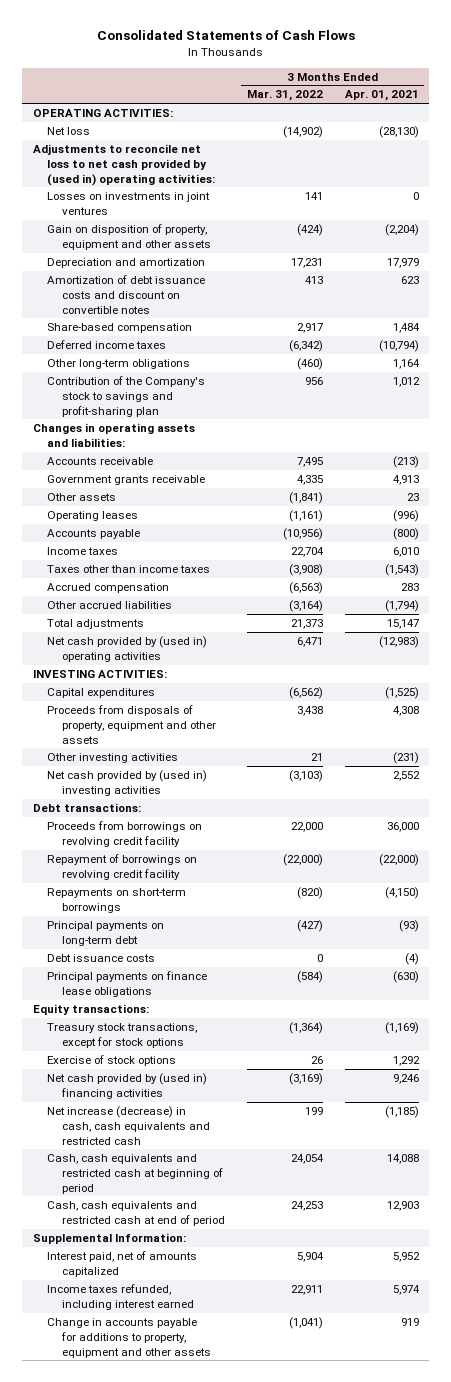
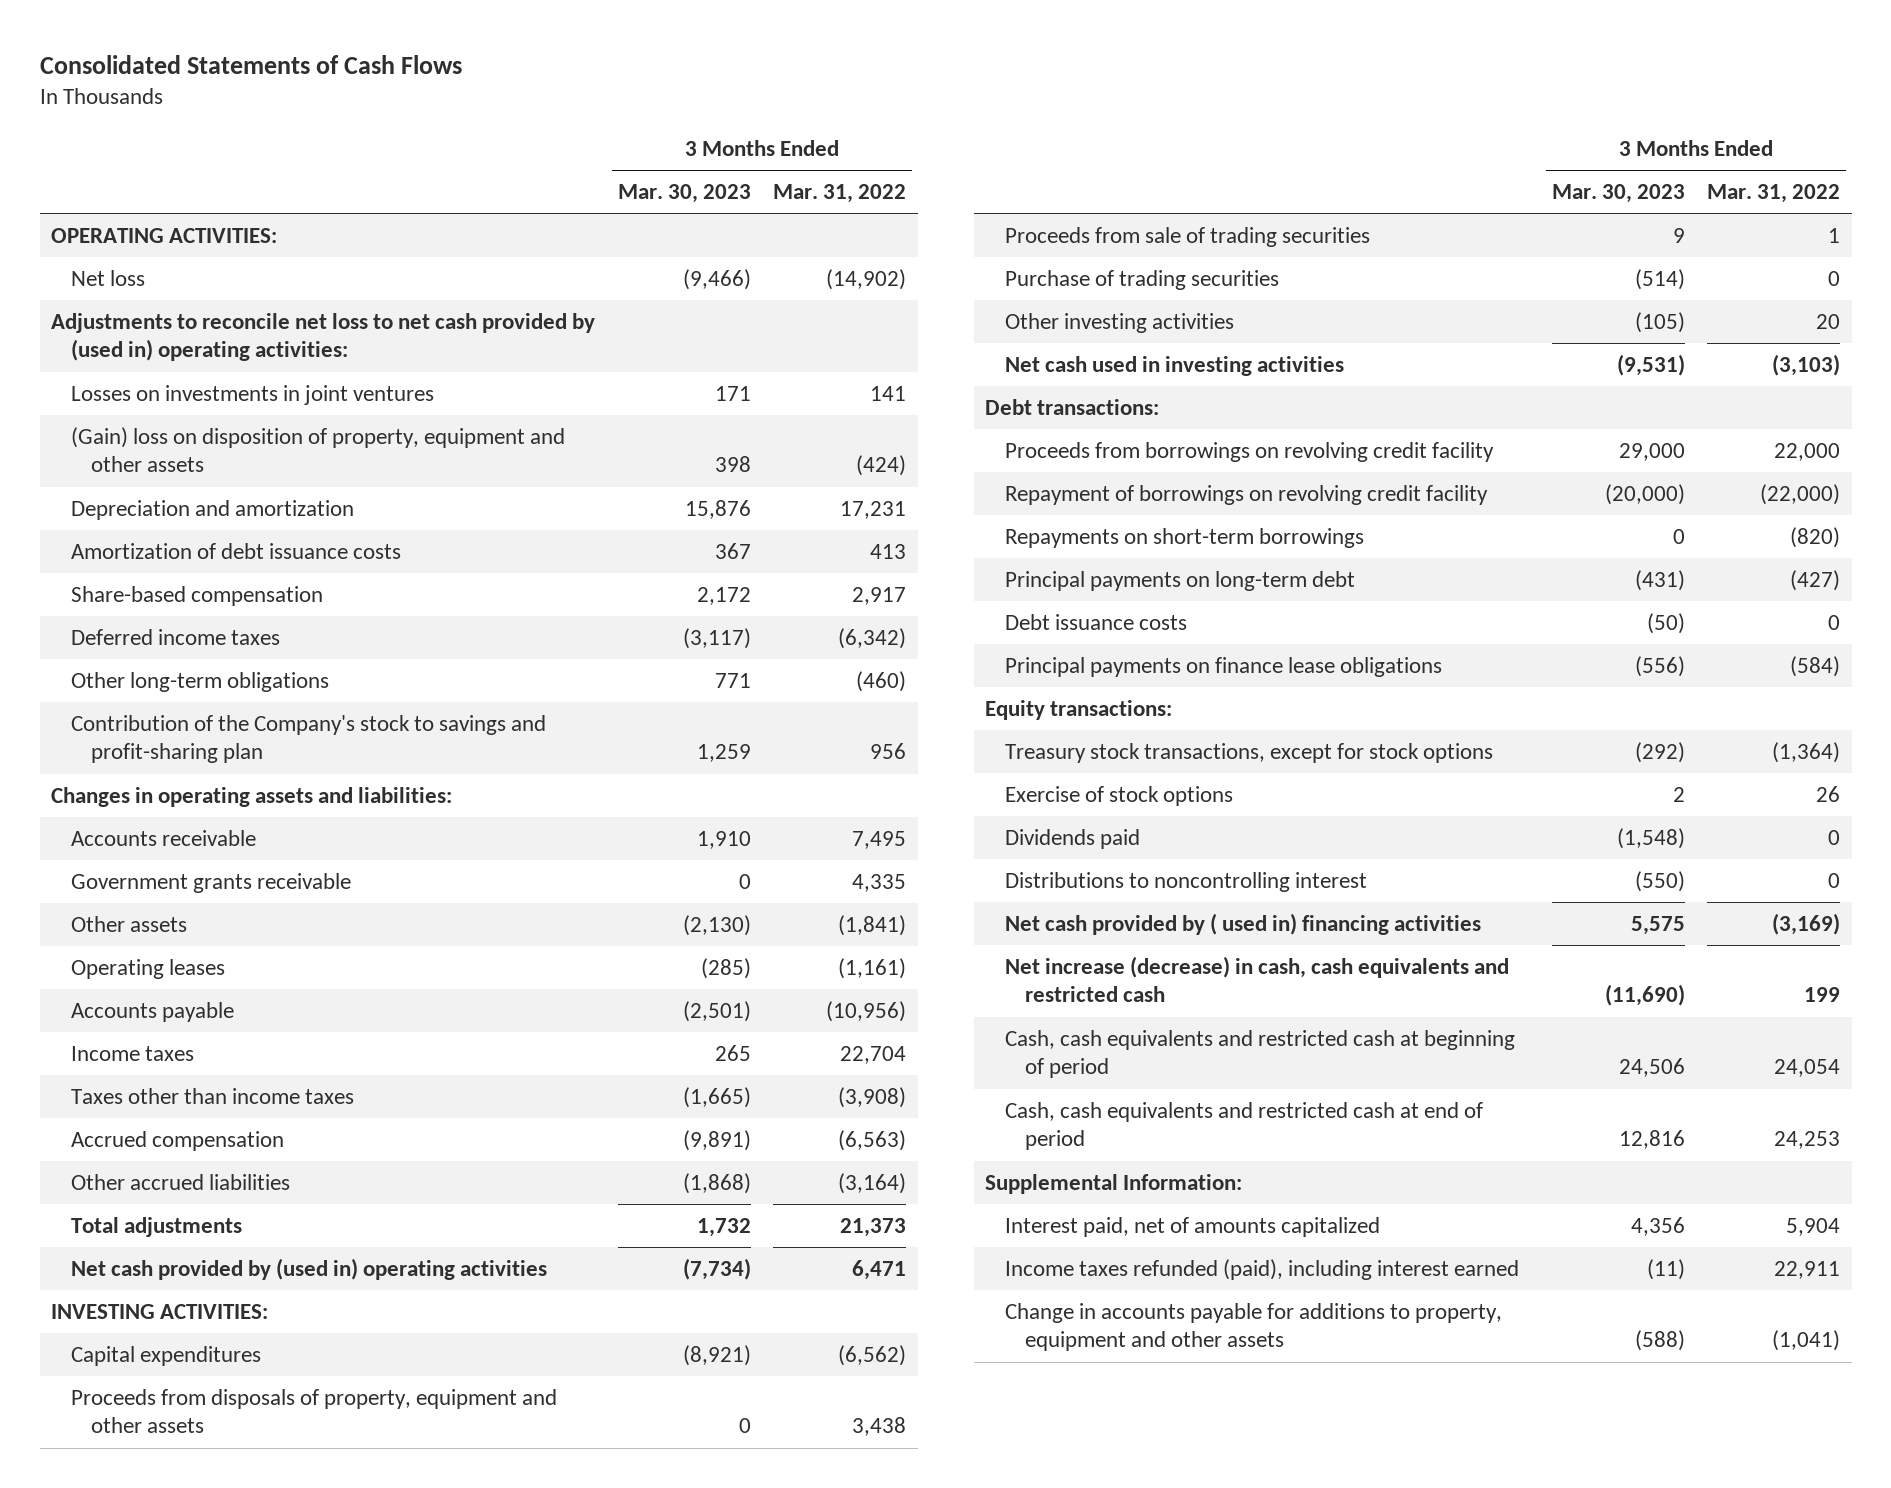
- | 3 Months Ended Mar. 31, 2022 | 3 Months Ended Apr. 01, 2021
+ | 3 Months Ended Mar. 30, 2023 | 3 Months Ended Mar. 31, 2022
- Gain on disposition of property, equipment and other assets | (424) | (2,204)
+ (Gain) loss on disposition of property, equipment and other assets | 398 | (424)
- Amortization of debt issuance costs and discount on convertible notes | 413 | 623
+ Amortization of debt issuance costs | 367 | 413
- Other investing activities | 21 | (231)
- Net cash provided by (used in) investing activities | (3,103) | 2,552
+ Proceeds from sale of trading securities | 9 | 1
+ Purchase of trading securities | (514) | 0
+ Other investing activities | (105) | 20
+ Net cash used in investing activities | (9,531) | (3,103)
- Net cash provided by (used in) financing activities | (3,169) | 9,246
+ Dividends paid | (1,548) | 0
+ Distributions to noncontrolling interest | (550) | 0
+ Net cash provided by ( used in) financing activities | 5,575 | (3,169)
- Income taxes refunded, including interest earned | 22,911 | 5,974
+ Income taxes refunded (paid), including interest earned | (11) | 22,911

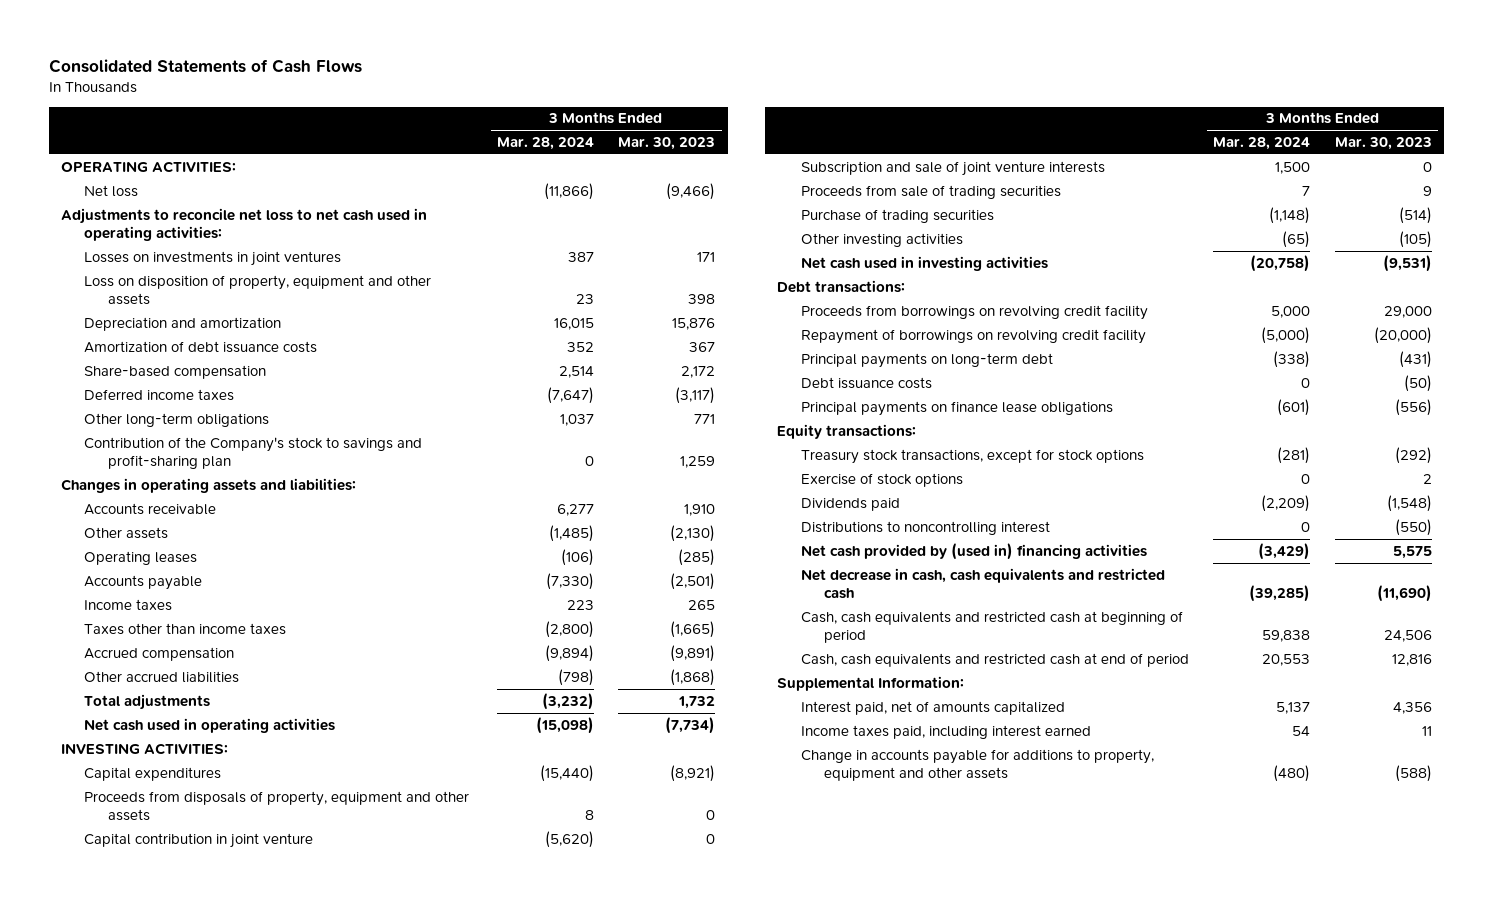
- | 3 Months Ended Mar. 30, 2023 | 3 Months Ended Mar. 31, 2022
+ | 3 Months Ended Mar. 28, 2024 | 3 Months Ended Mar. 30, 2023
- Adjustments to reconcile net loss to net cash provided by (used in) operating activities:
+ Adjustments to reconcile net loss to net cash used in operating activities:
- (Gain) loss on disposition of property, equipment and other assets | 398 | (424)
+ Loss on disposition of property, equipment and other assets | 23 | 398
- Government grants receivable | 0 | 4,335
- Net cash provided by (used in) operating activities | (7,734) | 6,471
+ Net cash used in operating activities | (15,098) | (7,734)
+ Capital contribution in joint venture | (5,620) | 0
+ Subscription and sale of joint venture interests | 1,500 | 0
- Repayments on short-term borrowings | 0 | (820)
- Net cash provided by ( used in) financing activities | 5,575 | (3,169)
- Net increase (decrease) in cash, cash equivalents and restricted cash | (11,690) | 199
+ Net cash provided by (used in) financing activities | (3,429) | 5,575
+ Net decrease in cash, cash equivalents and restricted cash | (39,285) | (11,690)
- Income taxes refunded (paid), including interest earned | (11) | 22,911
+ Income taxes paid, including interest earned | 54 | 11

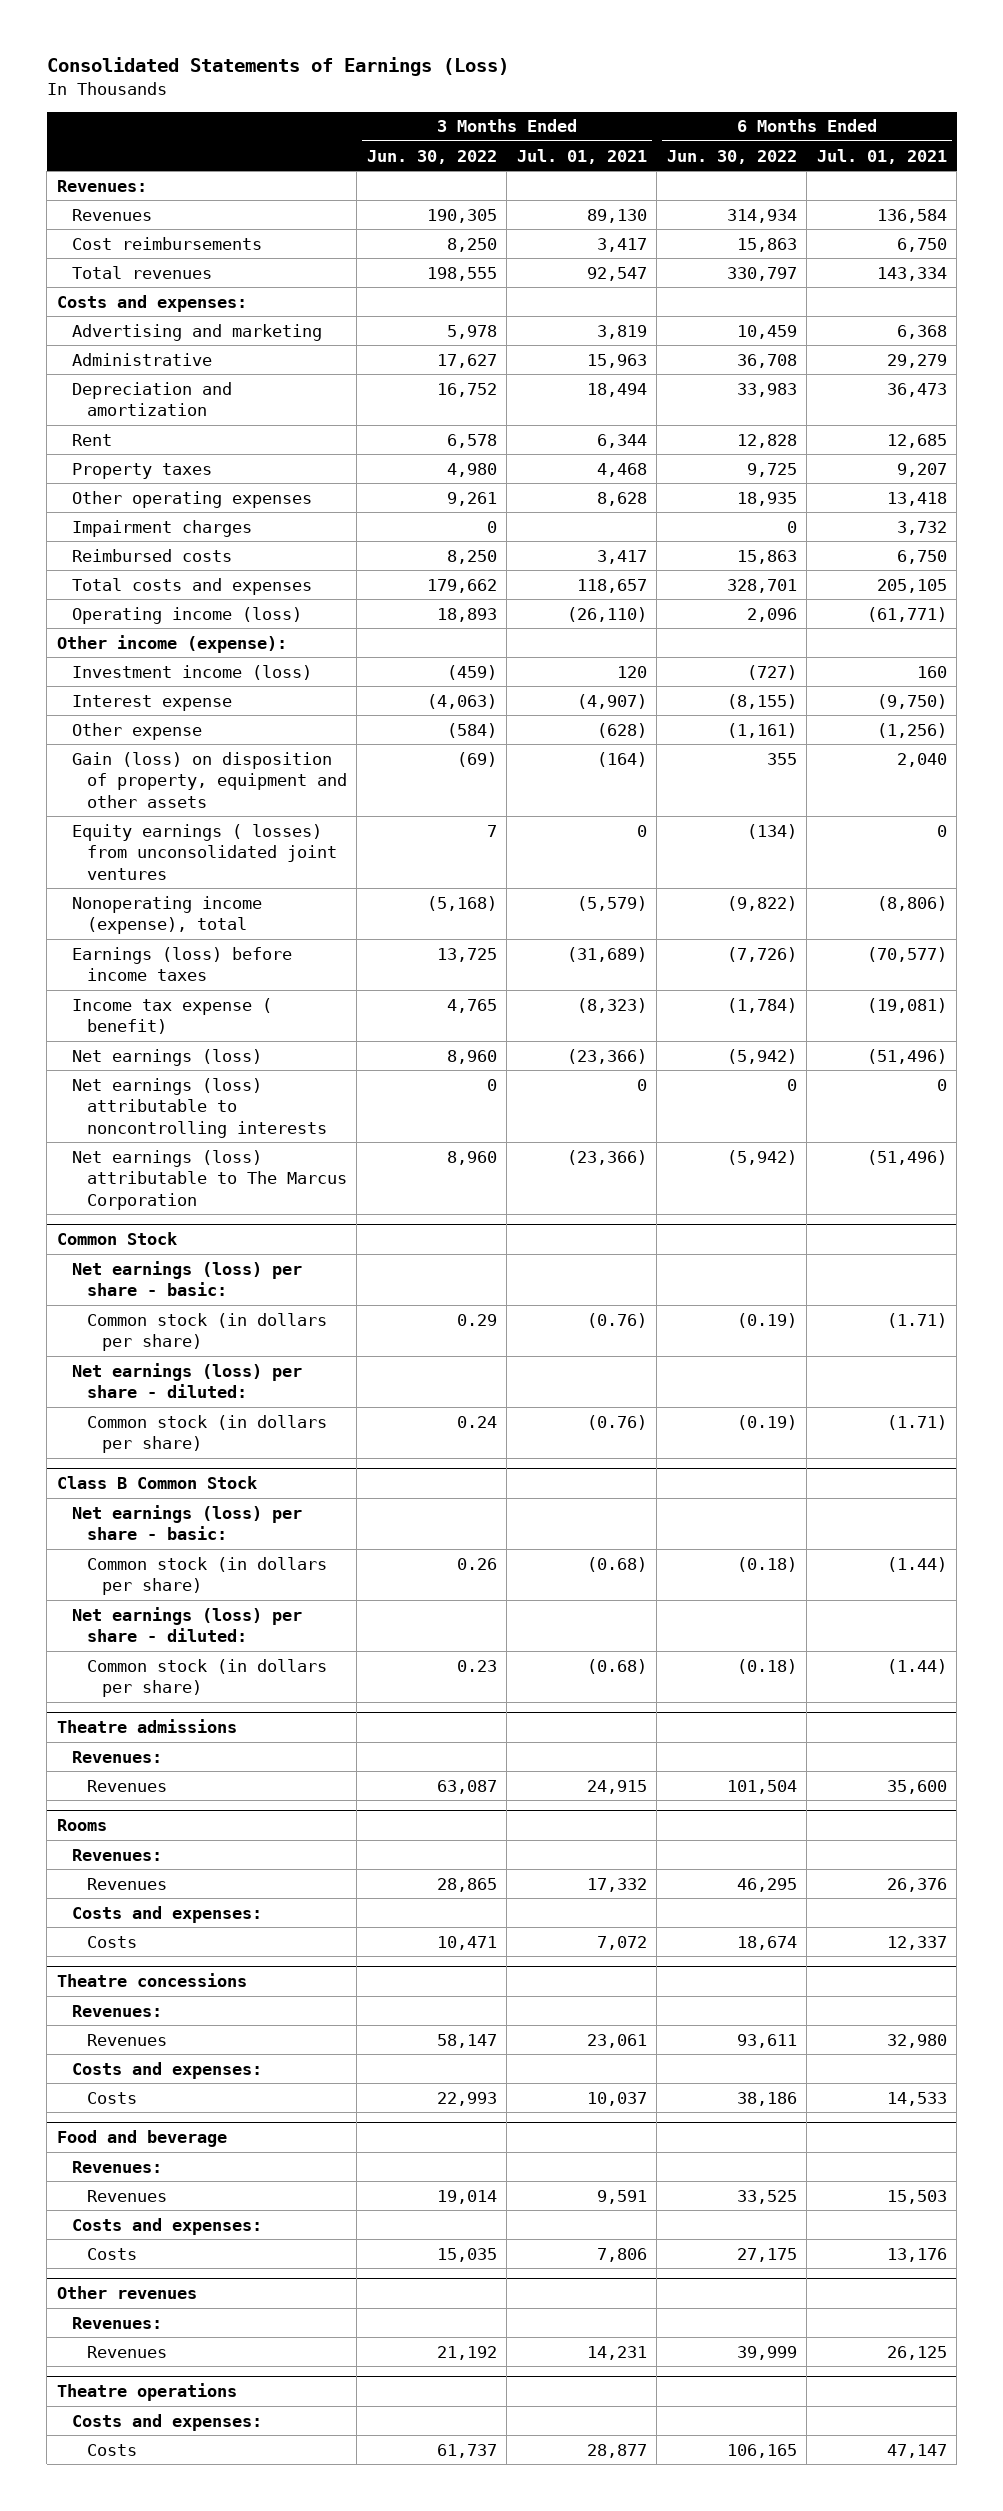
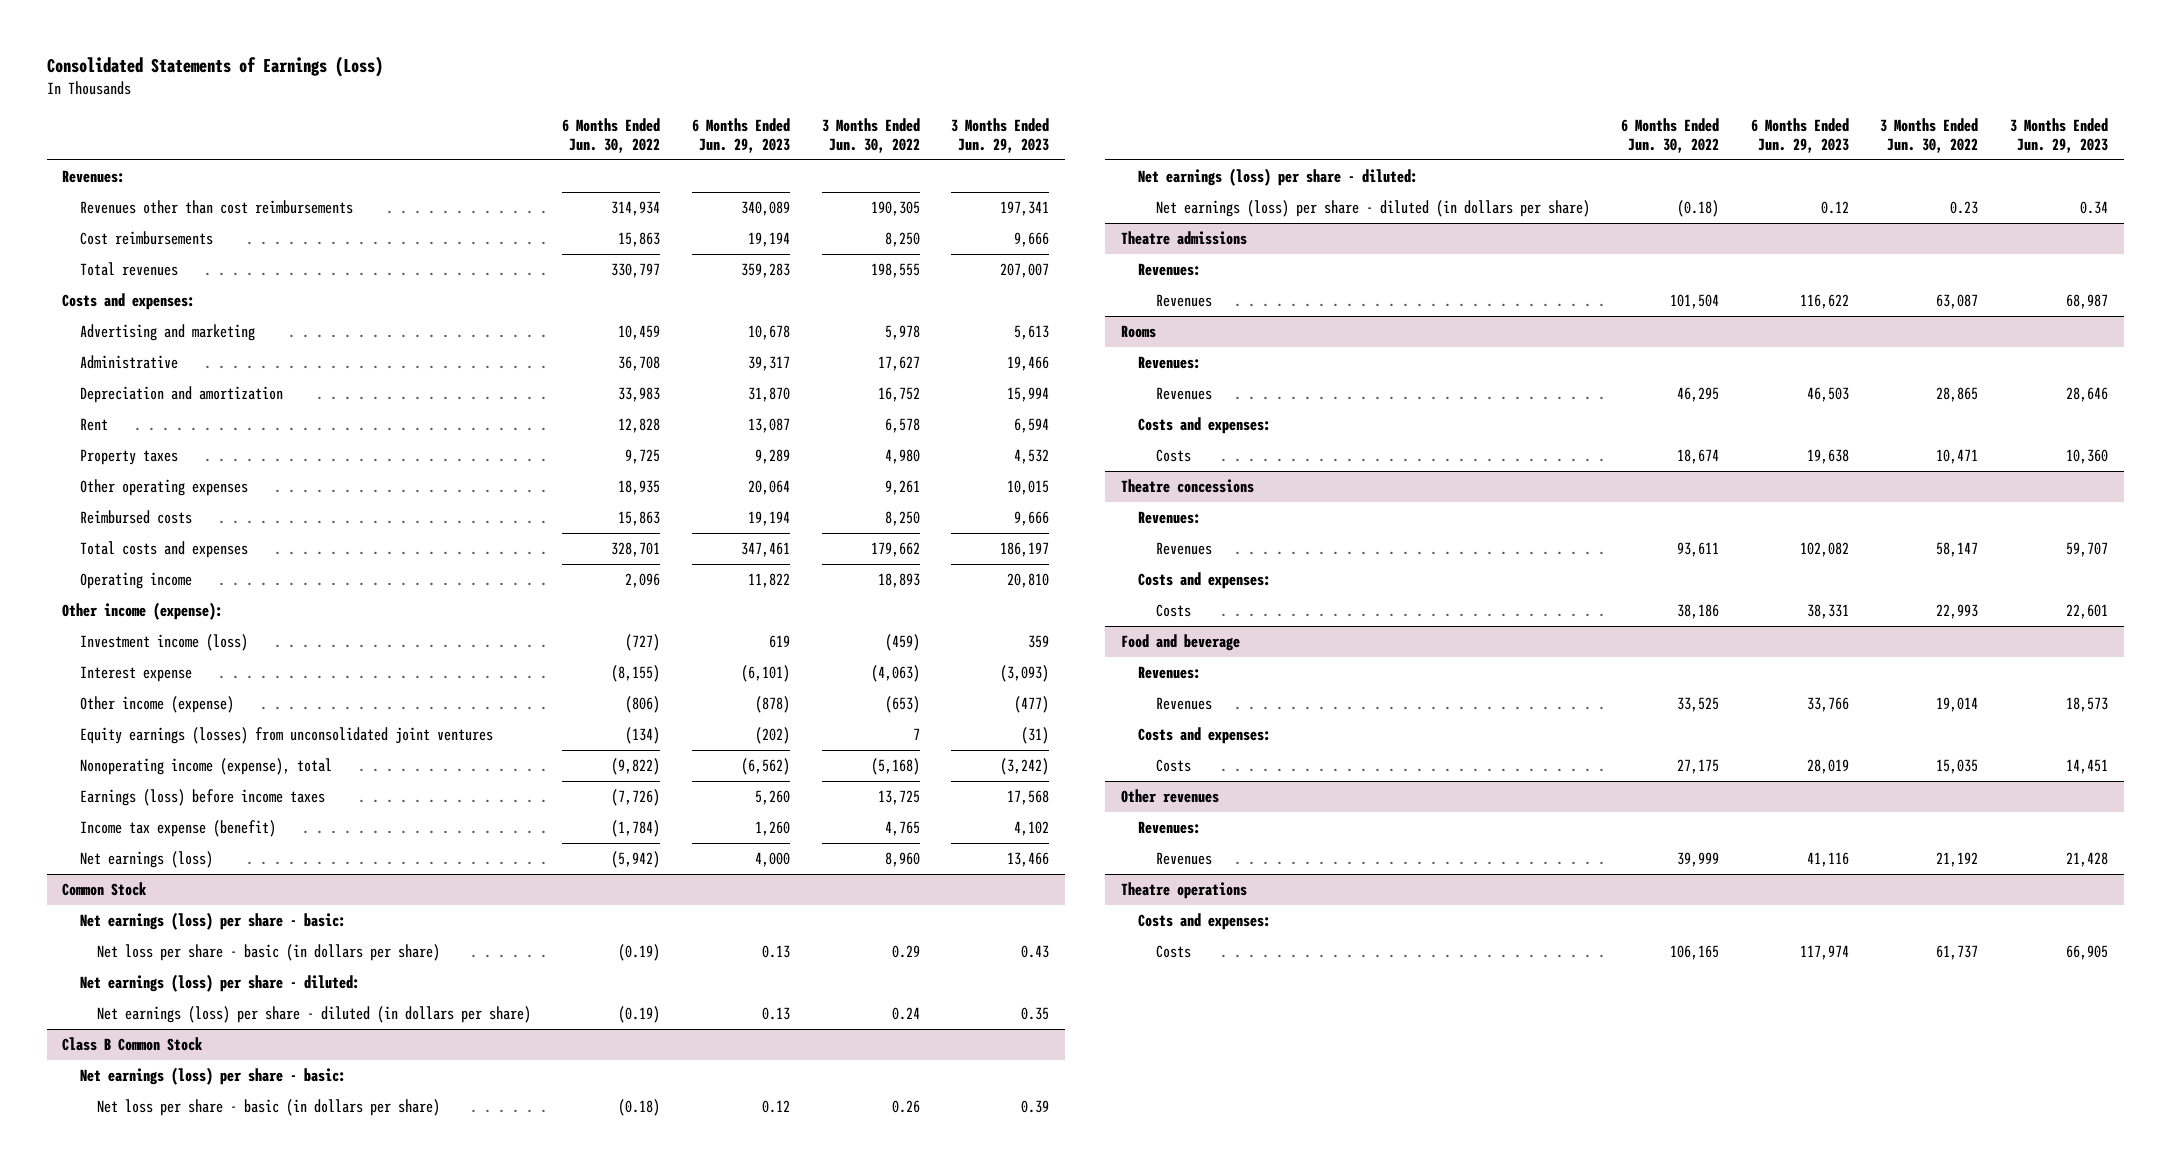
- | 3 Months Ended Jun. 30, 2022 | 3 Months Ended Jul. 01, 2021 | 6 Months Ended Jun. 30, 2022 | 6 Months Ended Jul. 01, 2021
+ | 6 Months Ended Jun. 30, 2022 | 6 Months Ended Jun. 29, 2023 | 3 Months Ended Jun. 30, 2022 | 3 Months Ended Jun. 29, 2023
- Revenues | 190,305 | 89,130 | 314,934 | 136,584
+ Revenues other than cost reimbursements | 314,934 | 340,089 | 190,305 | 197,341
- Impairment charges | 0 | | 0 | 3,732
- Operating income (loss) | 18,893 | (26,110) | 2,096 | (61,771)
+ Operating income | 2,096 | 11,822 | 18,893 | 20,810
- Other expense | (584) | (628) | (1,161) | (1,256)
- Gain (loss) on disposition of property, equipment and other assets | (69) | (164) | 355 | 2,040
- Equity earnings ( losses) from unconsolidated joint ventures | 7 | 0 | (134) | 0
+ Other income (expense) | (806) | (878) | (653) | (477)
+ Equity earnings (losses) from unconsolidated joint ventures | (134) | (202) | 7 | (31)
- Income tax expense ( benefit) | 4,765 | (8,323) | (1,784) | (19,081)
+ Income tax expense (benefit) | (1,784) | 1,260 | 4,765 | 4,102
- Net earnings (loss) attributable to noncontrolling interests | 0 | 0 | 0 | 0
- Net earnings (loss) attributable to The Marcus Corporation | 8,960 | (23,366) | (5,942) | (51,496)
@ Common Stock
- Common stock (in dollars per share) | 0.29 | (0.76) | (0.19) | (1.71)
+ Net loss per share - basic (in dollars per share) | (0.19) | 0.13 | 0.29 | 0.43
- Common stock (in dollars per share) | 0.24 | (0.76) | (0.19) | (1.71)
+ Net earnings (loss) per share - diluted (in dollars per share) | (0.19) | 0.13 | 0.24 | 0.35
@ Class B Common Stock
- Common stock (in dollars per share) | 0.26 | (0.68) | (0.18) | (1.44)
+ Net loss per share - basic (in dollars per share) | (0.18) | 0.12 | 0.26 | 0.39
- Common stock (in dollars per share) | 0.23 | (0.68) | (0.18) | (1.44)
+ Net earnings (loss) per share - diluted (in dollars per share) | (0.18) | 0.12 | 0.23 | 0.34

